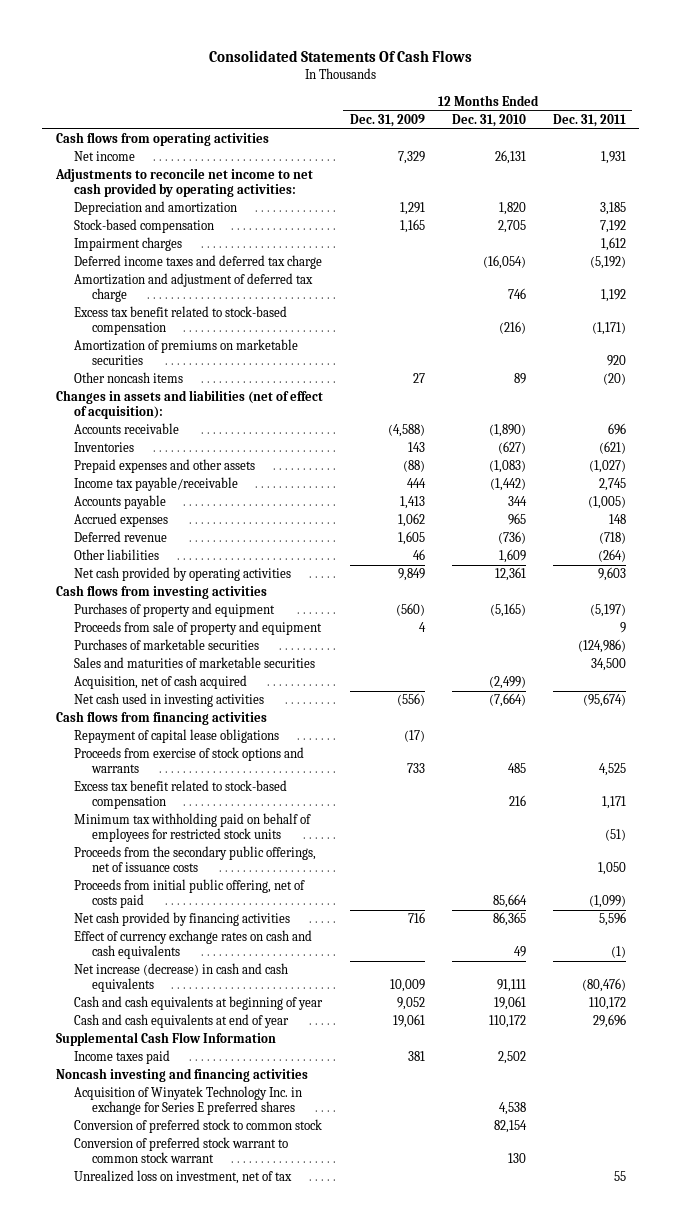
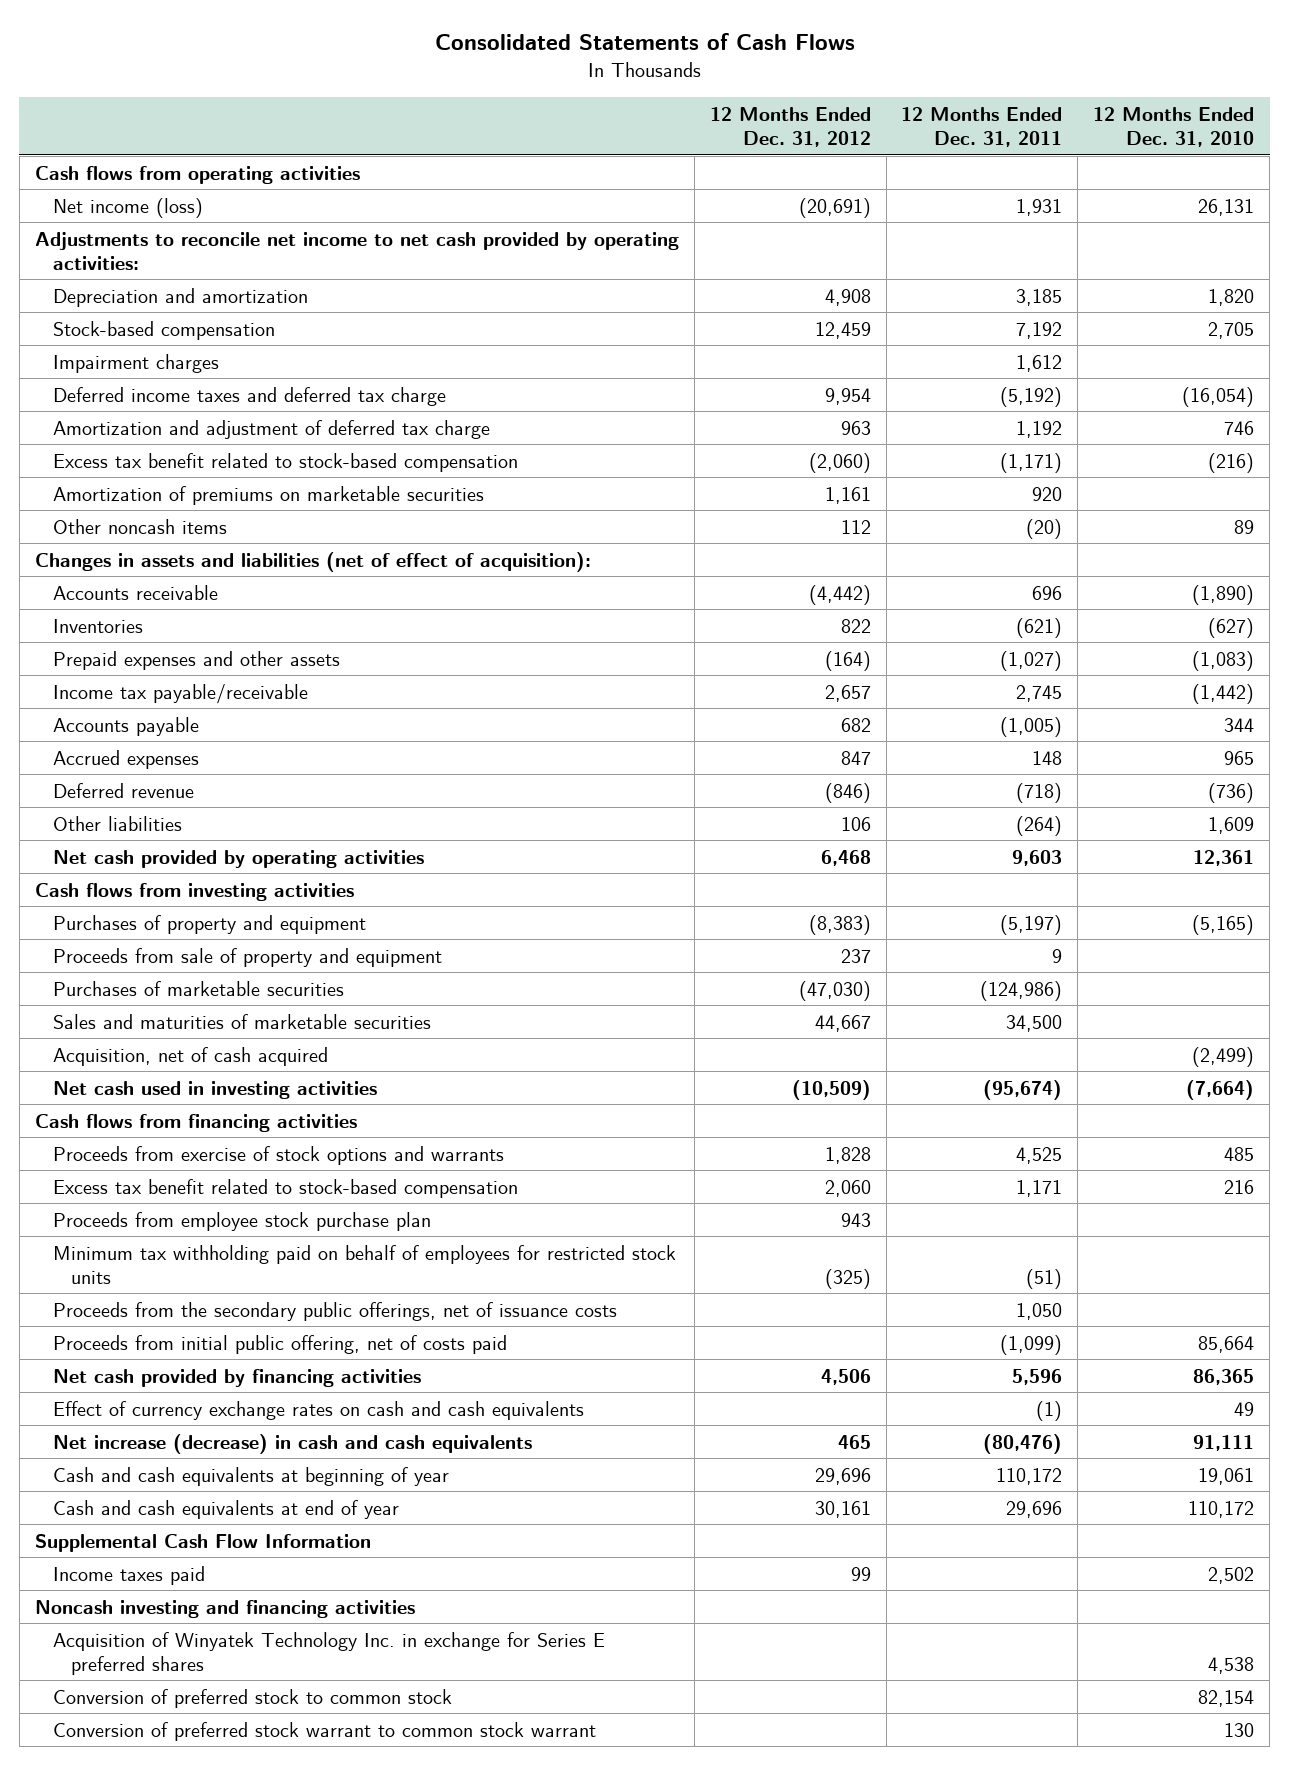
- Consolidated Statements Of Cash Flows
+ Consolidated Statements of Cash Flows
- | 12 Months Ended Dec. 31, 2009 | 12 Months Ended Dec. 31, 2010 | 12 Months Ended Dec. 31, 2011
+ | 12 Months Ended Dec. 31, 2012 | 12 Months Ended Dec. 31, 2011 | 12 Months Ended Dec. 31, 2010
- Net income | 7,329 | 26,131 | 1,931
+ Net income (loss) | (20,691) | 1,931 | 26,131
- Repayment of capital lease obligations | (17) | |
+ Proceeds from employee stock purchase plan | 943 | |
- Unrealized loss on investment, net of tax | | | 55

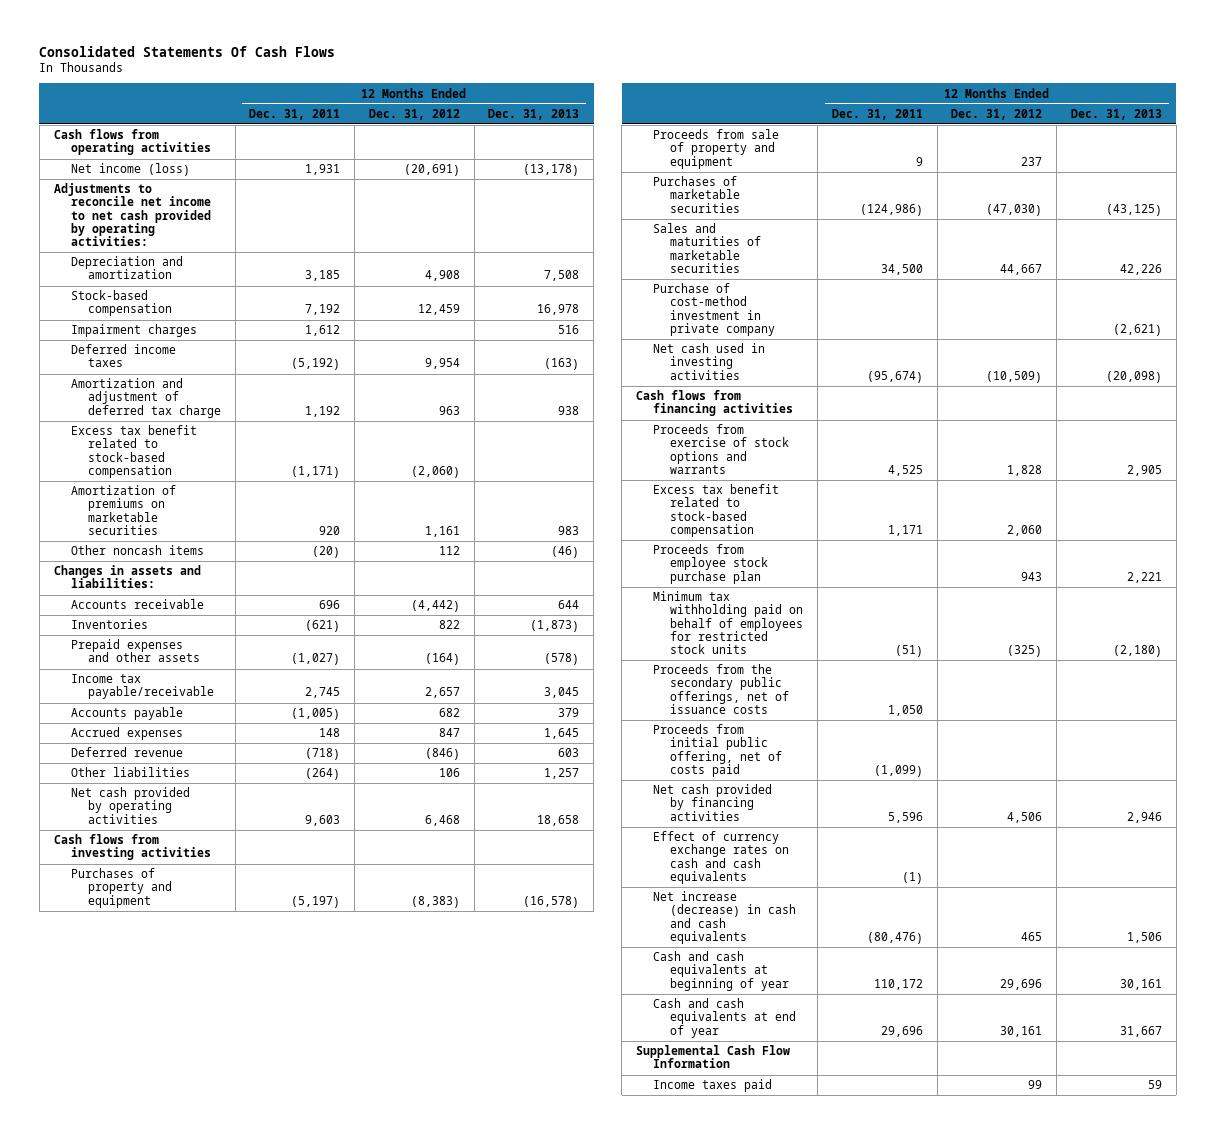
- Consolidated Statements of Cash Flows
+ Consolidated Statements Of Cash Flows
- | 12 Months Ended Dec. 31, 2012 | 12 Months Ended Dec. 31, 2011 | 12 Months Ended Dec. 31, 2010
+ | 12 Months Ended Dec. 31, 2011 | 12 Months Ended Dec. 31, 2012 | 12 Months Ended Dec. 31, 2013
- Deferred income taxes and deferred tax charge | 9,954 | (5,192) | (16,054)
+ Deferred income taxes | (5,192) | 9,954 | (163)
- Changes in assets and liabilities (net of effect of acquisition):
+ Changes in assets and liabilities:
- Acquisition, net of cash acquired | | | (2,499)
+ Purchase of cost-method investment in private company | | | (2,621)
- Noncash investing and financing activities
- Acquisition of Winyatek Technology Inc. in exchange for Series E preferred shares | | | 4,538
- Conversion of preferred stock to common stock | | | 82,154
- Conversion of preferred stock warrant to common stock warrant | | | 130

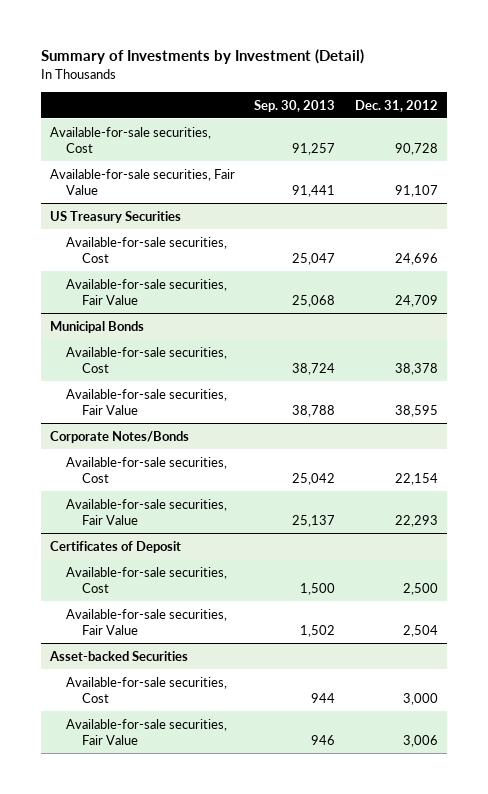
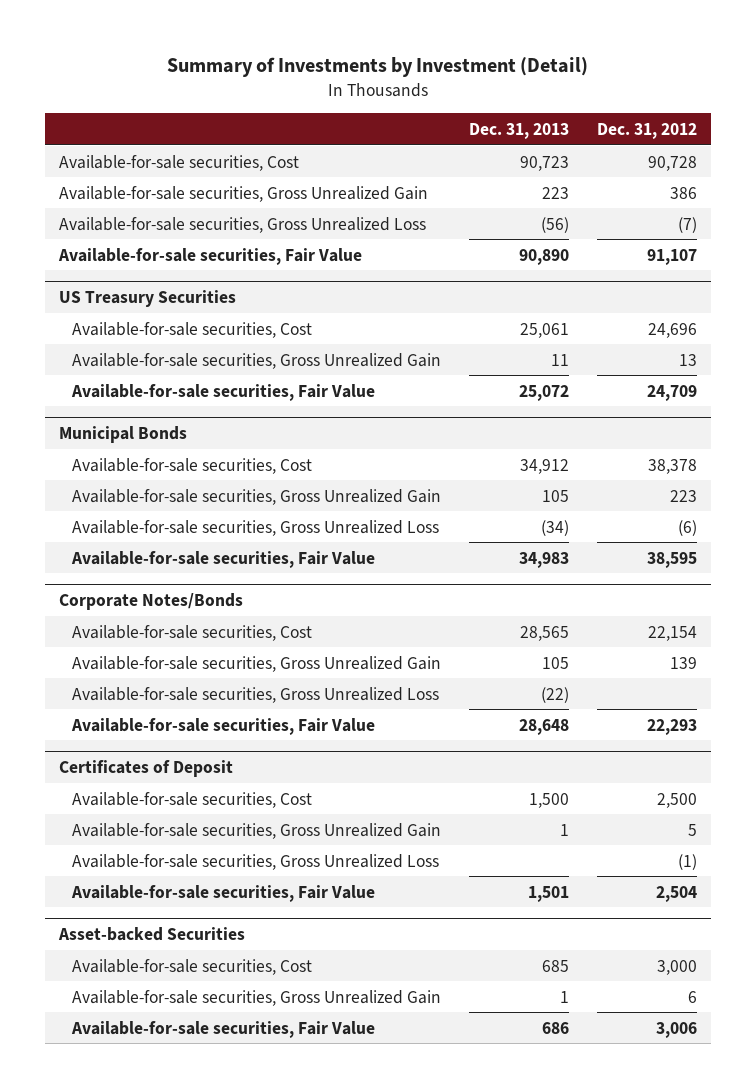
- | Sep. 30, 2013 | Dec. 31, 2012
+ | Dec. 31, 2013 | Dec. 31, 2012
+ Available-for-sale securities, Gross Unrealized Gain | 223 | 386
+ Available-for-sale securities, Gross Unrealized Loss | (56) | (7)
@ US Treasury Securities
+ Available-for-sale securities, Gross Unrealized Gain | 11 | 13
@ Municipal Bonds
+ Available-for-sale securities, Gross Unrealized Gain | 105 | 223
+ Available-for-sale securities, Gross Unrealized Loss | (34) | (6)
@ Corporate Notes/Bonds
+ Available-for-sale securities, Gross Unrealized Gain | 105 | 139
+ Available-for-sale securities, Gross Unrealized Loss | (22) |
@ Certificates of Deposit
+ Available-for-sale securities, Gross Unrealized Gain | 1 | 5
+ Available-for-sale securities, Gross Unrealized Loss | | (1)
@ Asset-backed Securities
+ Available-for-sale securities, Gross Unrealized Gain | 1 | 6

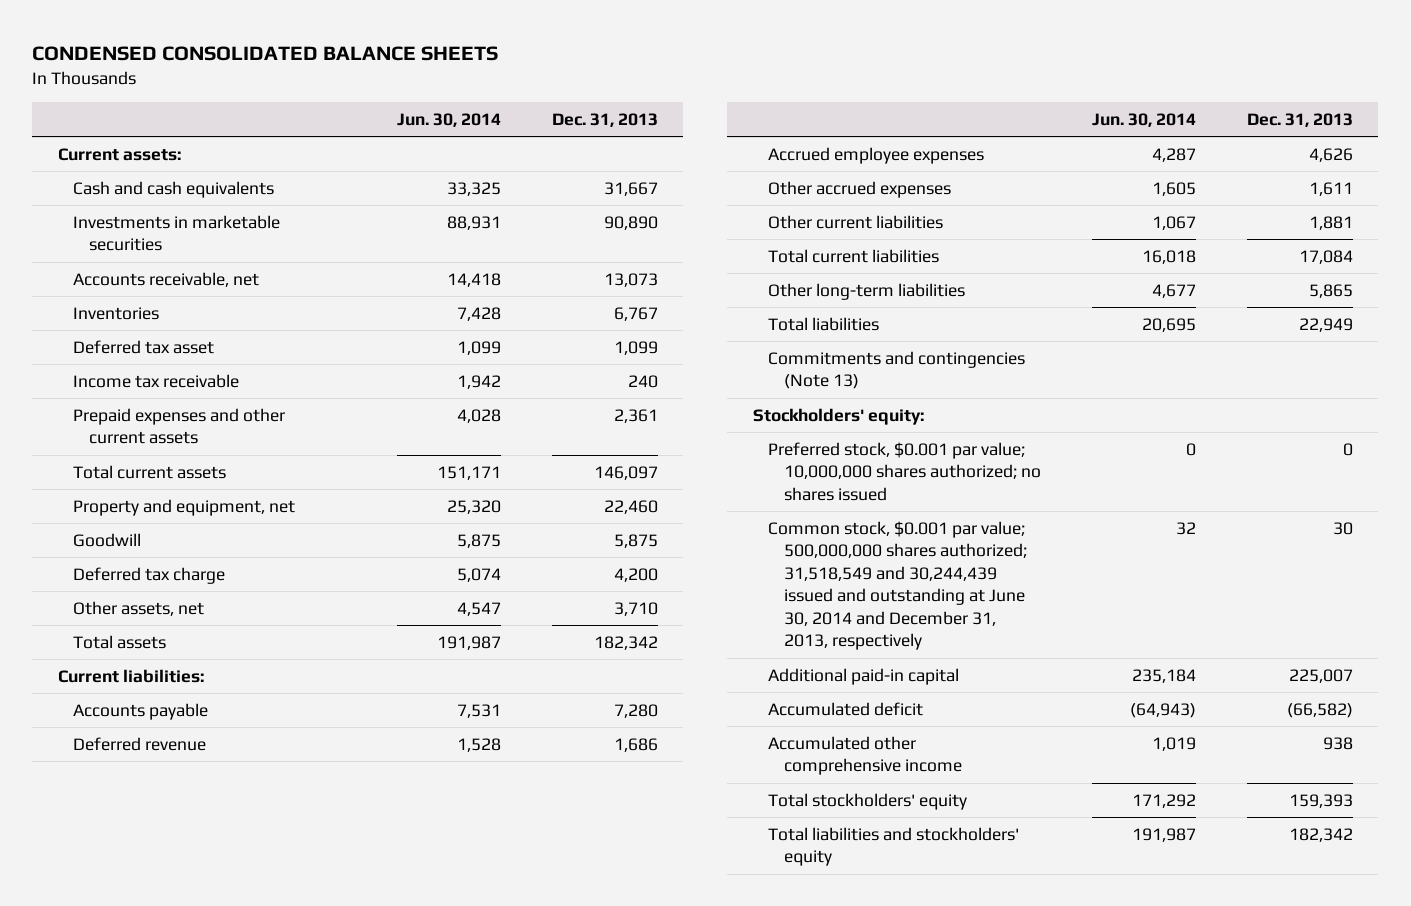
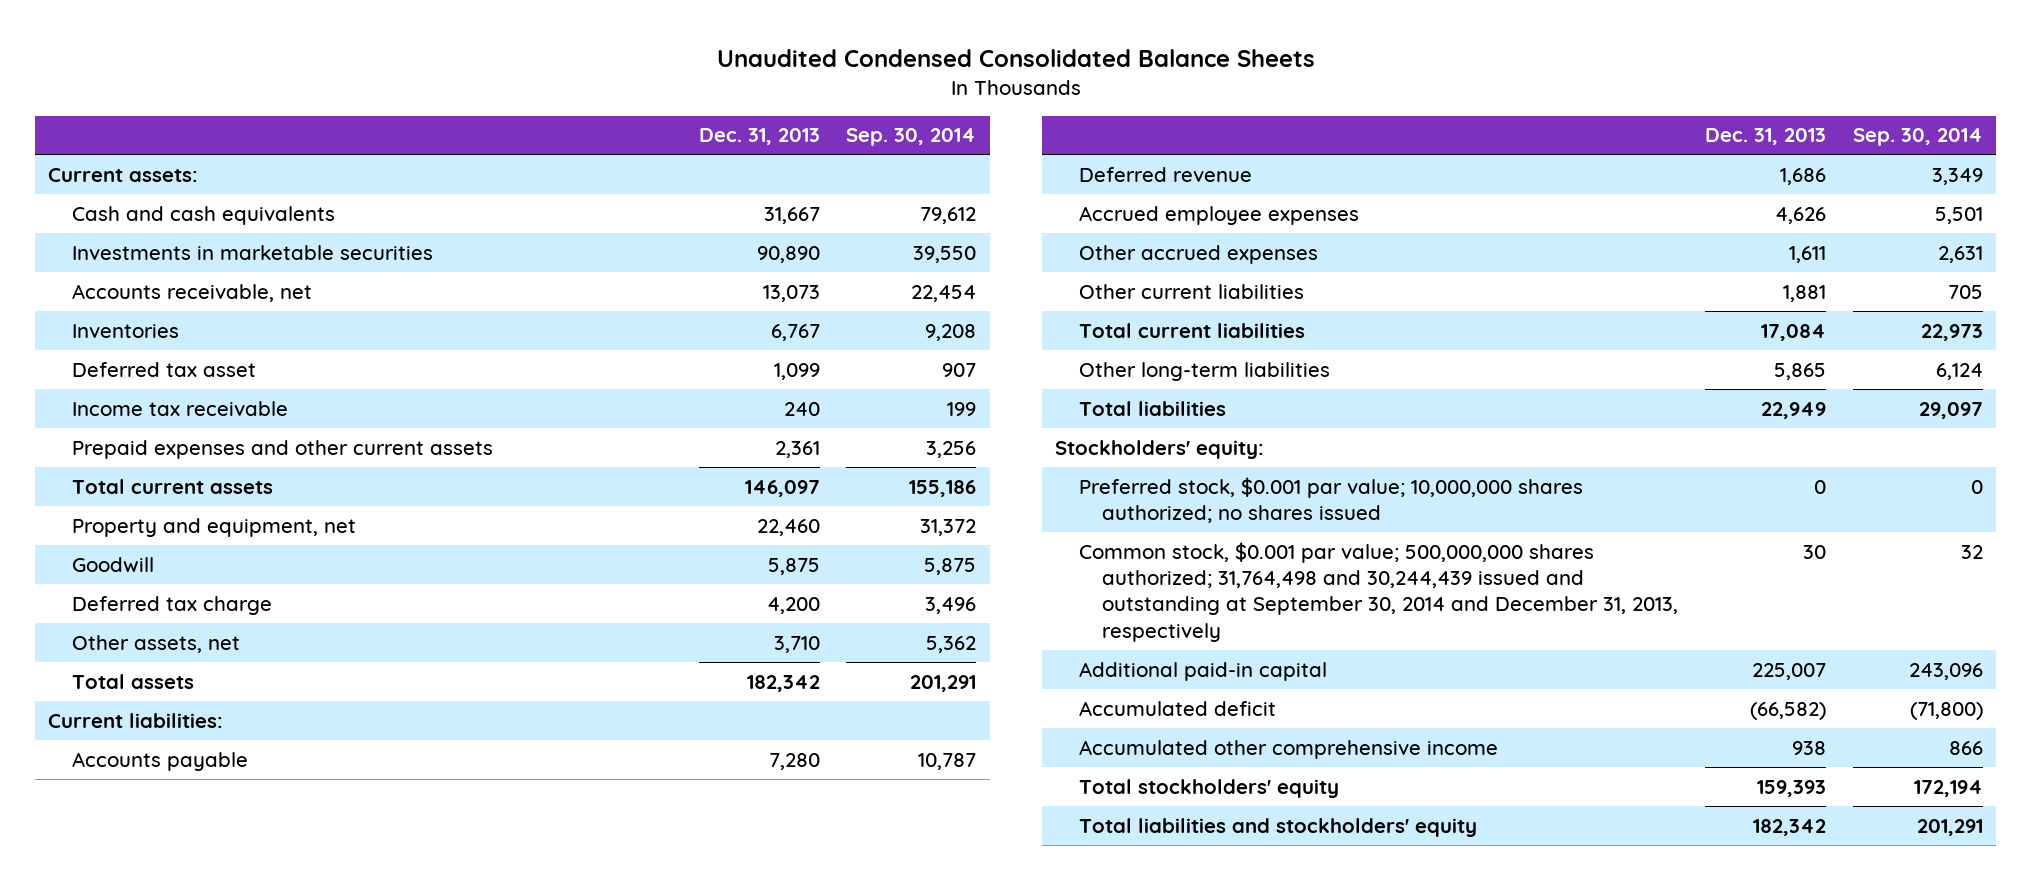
- CONDENSED CONSOLIDATED BALANCE SHEETS
+ Unaudited Condensed Consolidated Balance Sheets
- | Jun. 30, 2014 | Dec. 31, 2013
+ | Dec. 31, 2013 | Sep. 30, 2014
- Commitments and contingencies (Note 13)
- Common stock, $0.001 par value; 500,000,000 shares authorized; 31,518,549 and 30,244,439 issued and outstanding at June 30, 2014 and December 31, 2013, respectively | 32 | 30
+ Common stock, $0.001 par value; 500,000,000 shares authorized; 31,764,498 and 30,244,439 issued and outstanding at September 30, 2014 and December 31, 2013, respectively | 30 | 32

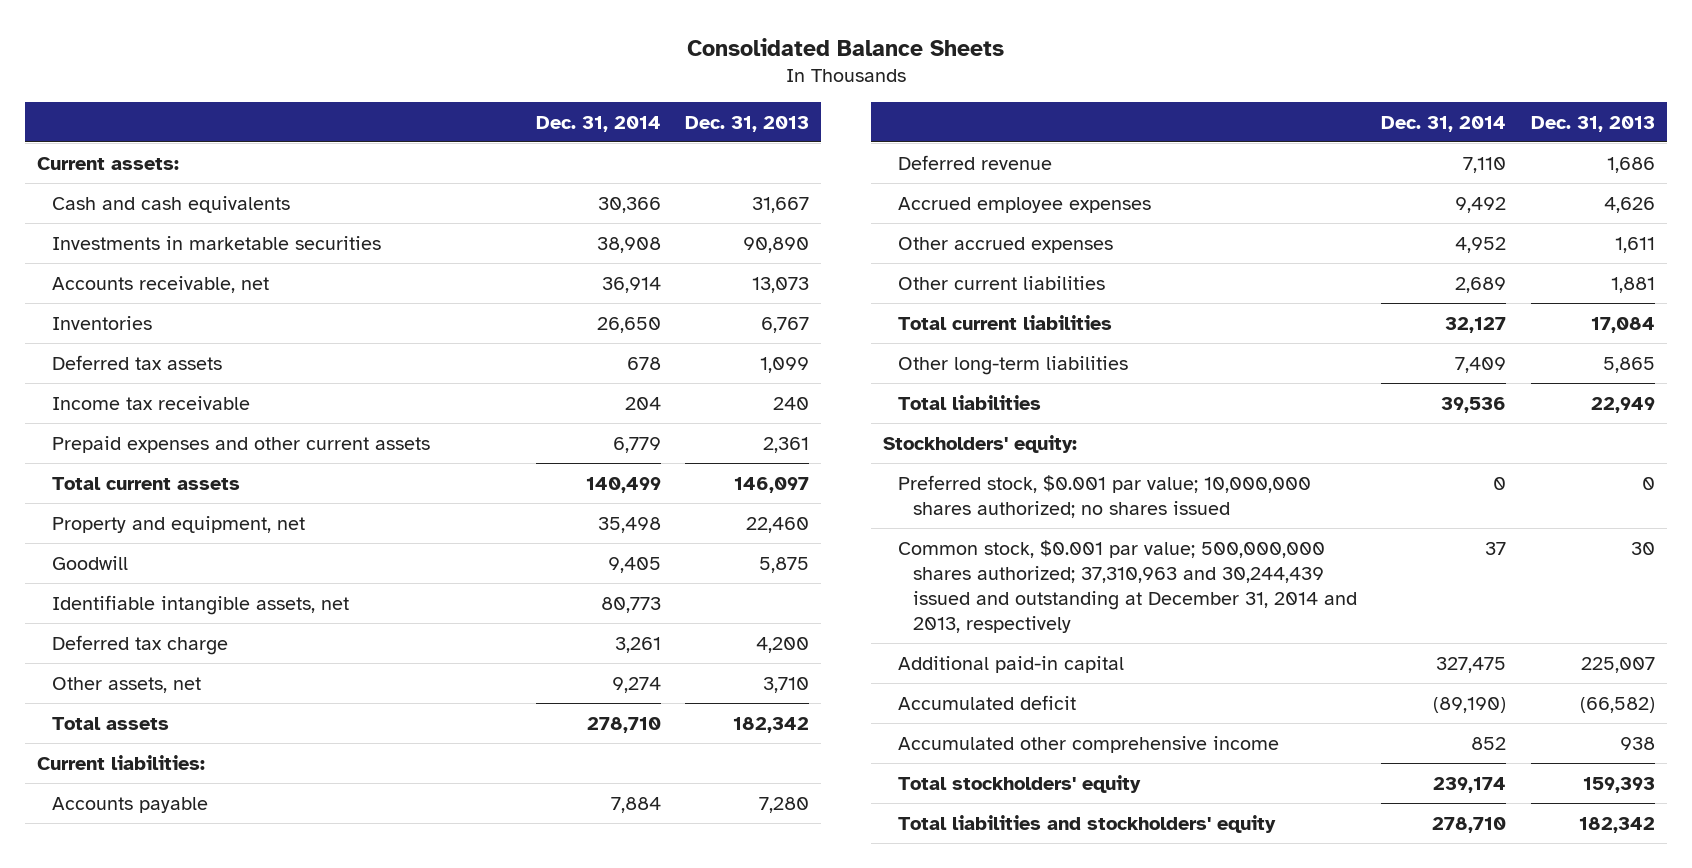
- Unaudited Condensed Consolidated Balance Sheets
+ Consolidated Balance Sheets
- | Dec. 31, 2013 | Sep. 30, 2014
+ | Dec. 31, 2014 | Dec. 31, 2013
- Deferred tax asset | 1,099 | 907
+ Deferred tax assets | 678 | 1,099
+ Identifiable intangible assets, net | 80,773 |
- Common stock, $0.001 par value; 500,000,000 shares authorized; 31,764,498 and 30,244,439 issued and outstanding at September 30, 2014 and December 31, 2013, respectively | 30 | 32
+ Common stock, $0.001 par value; 500,000,000 shares authorized; 37,310,963 and 30,244,439 issued and outstanding at December 31, 2014 and 2013, respectively | 37 | 30

